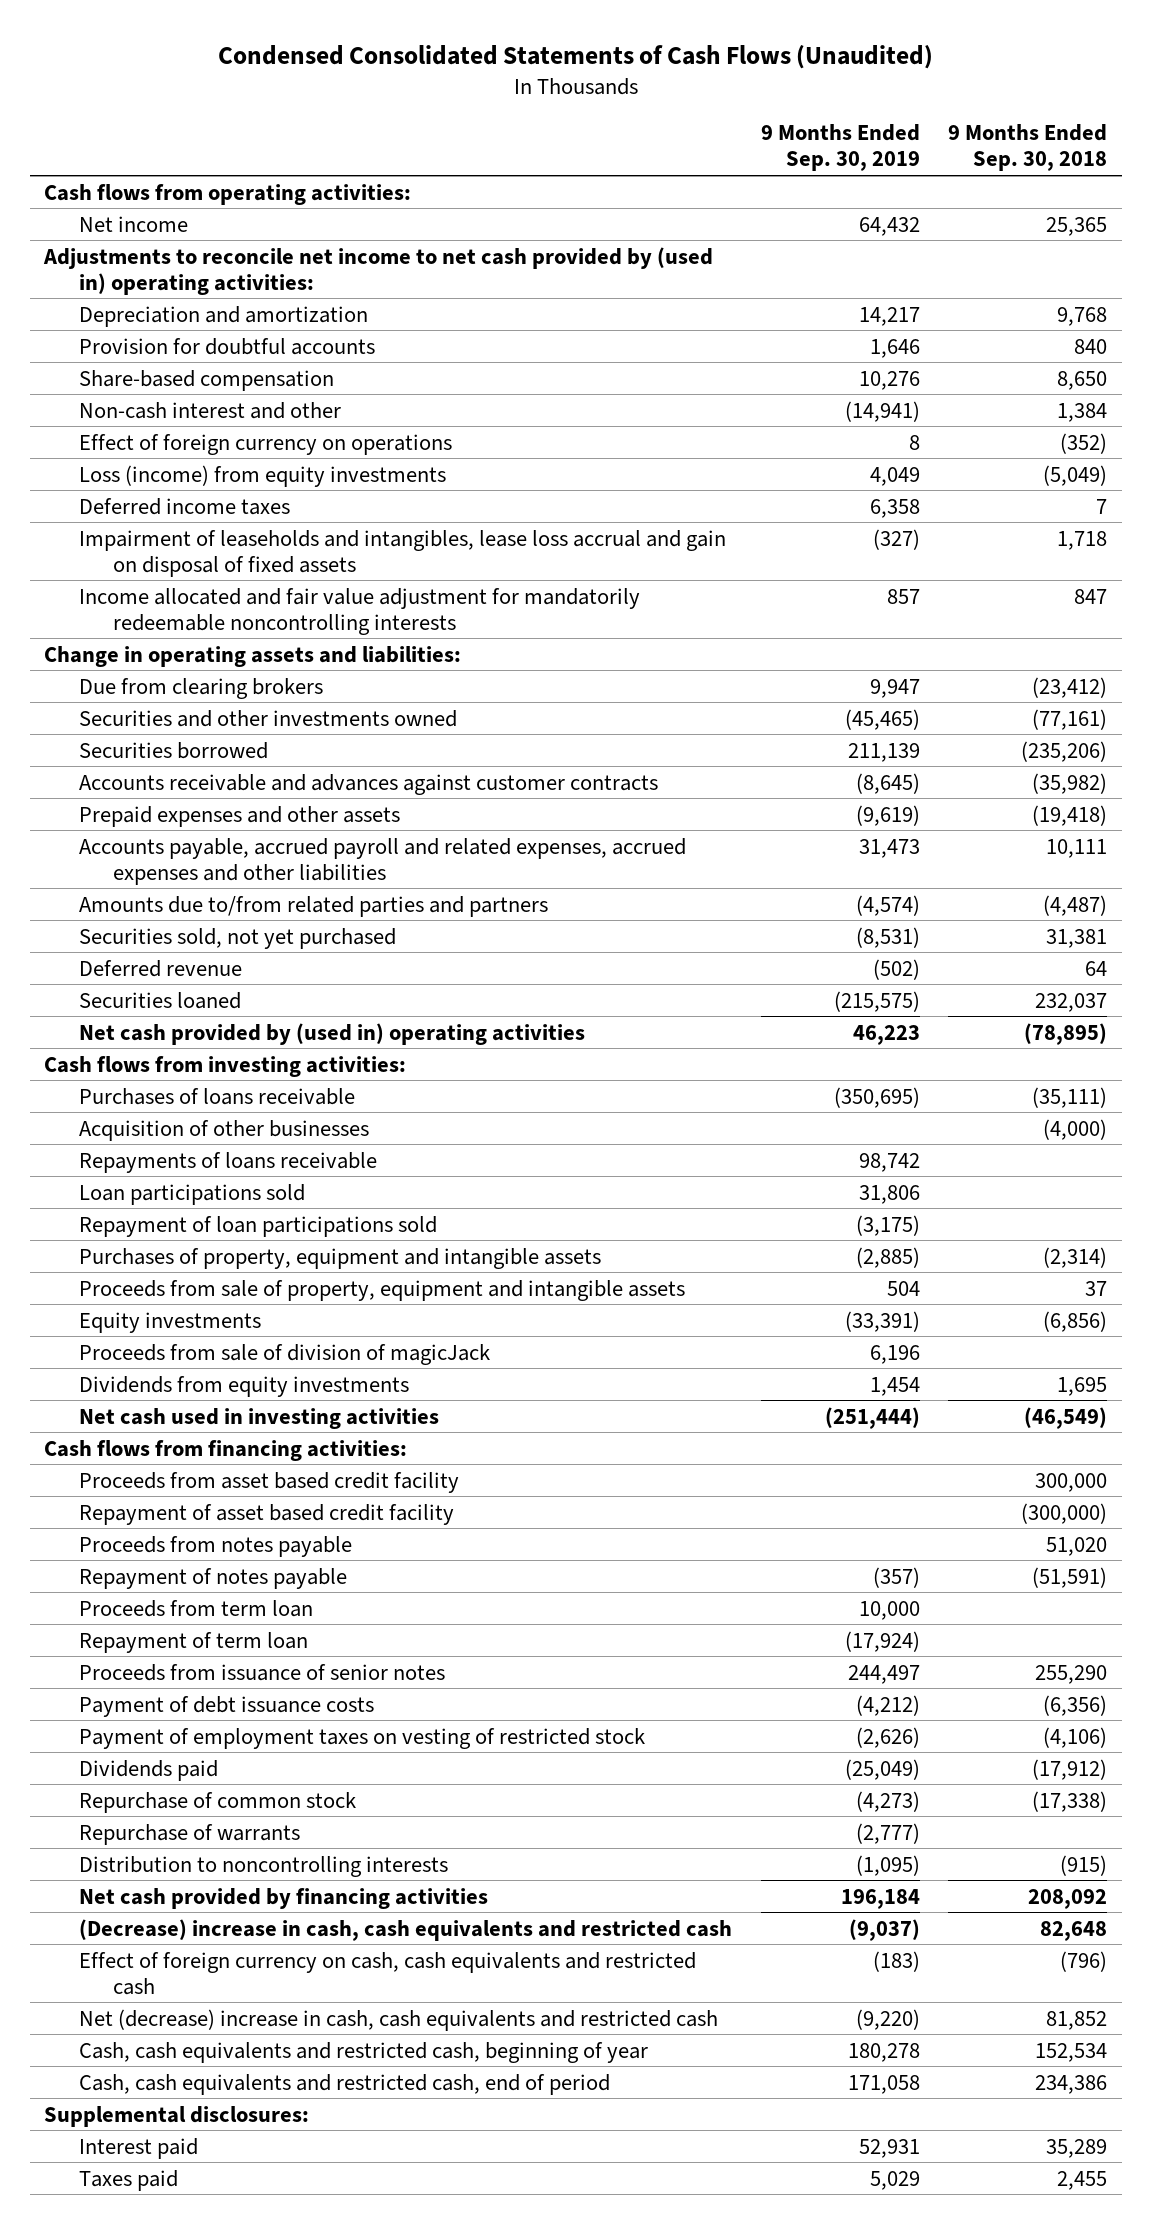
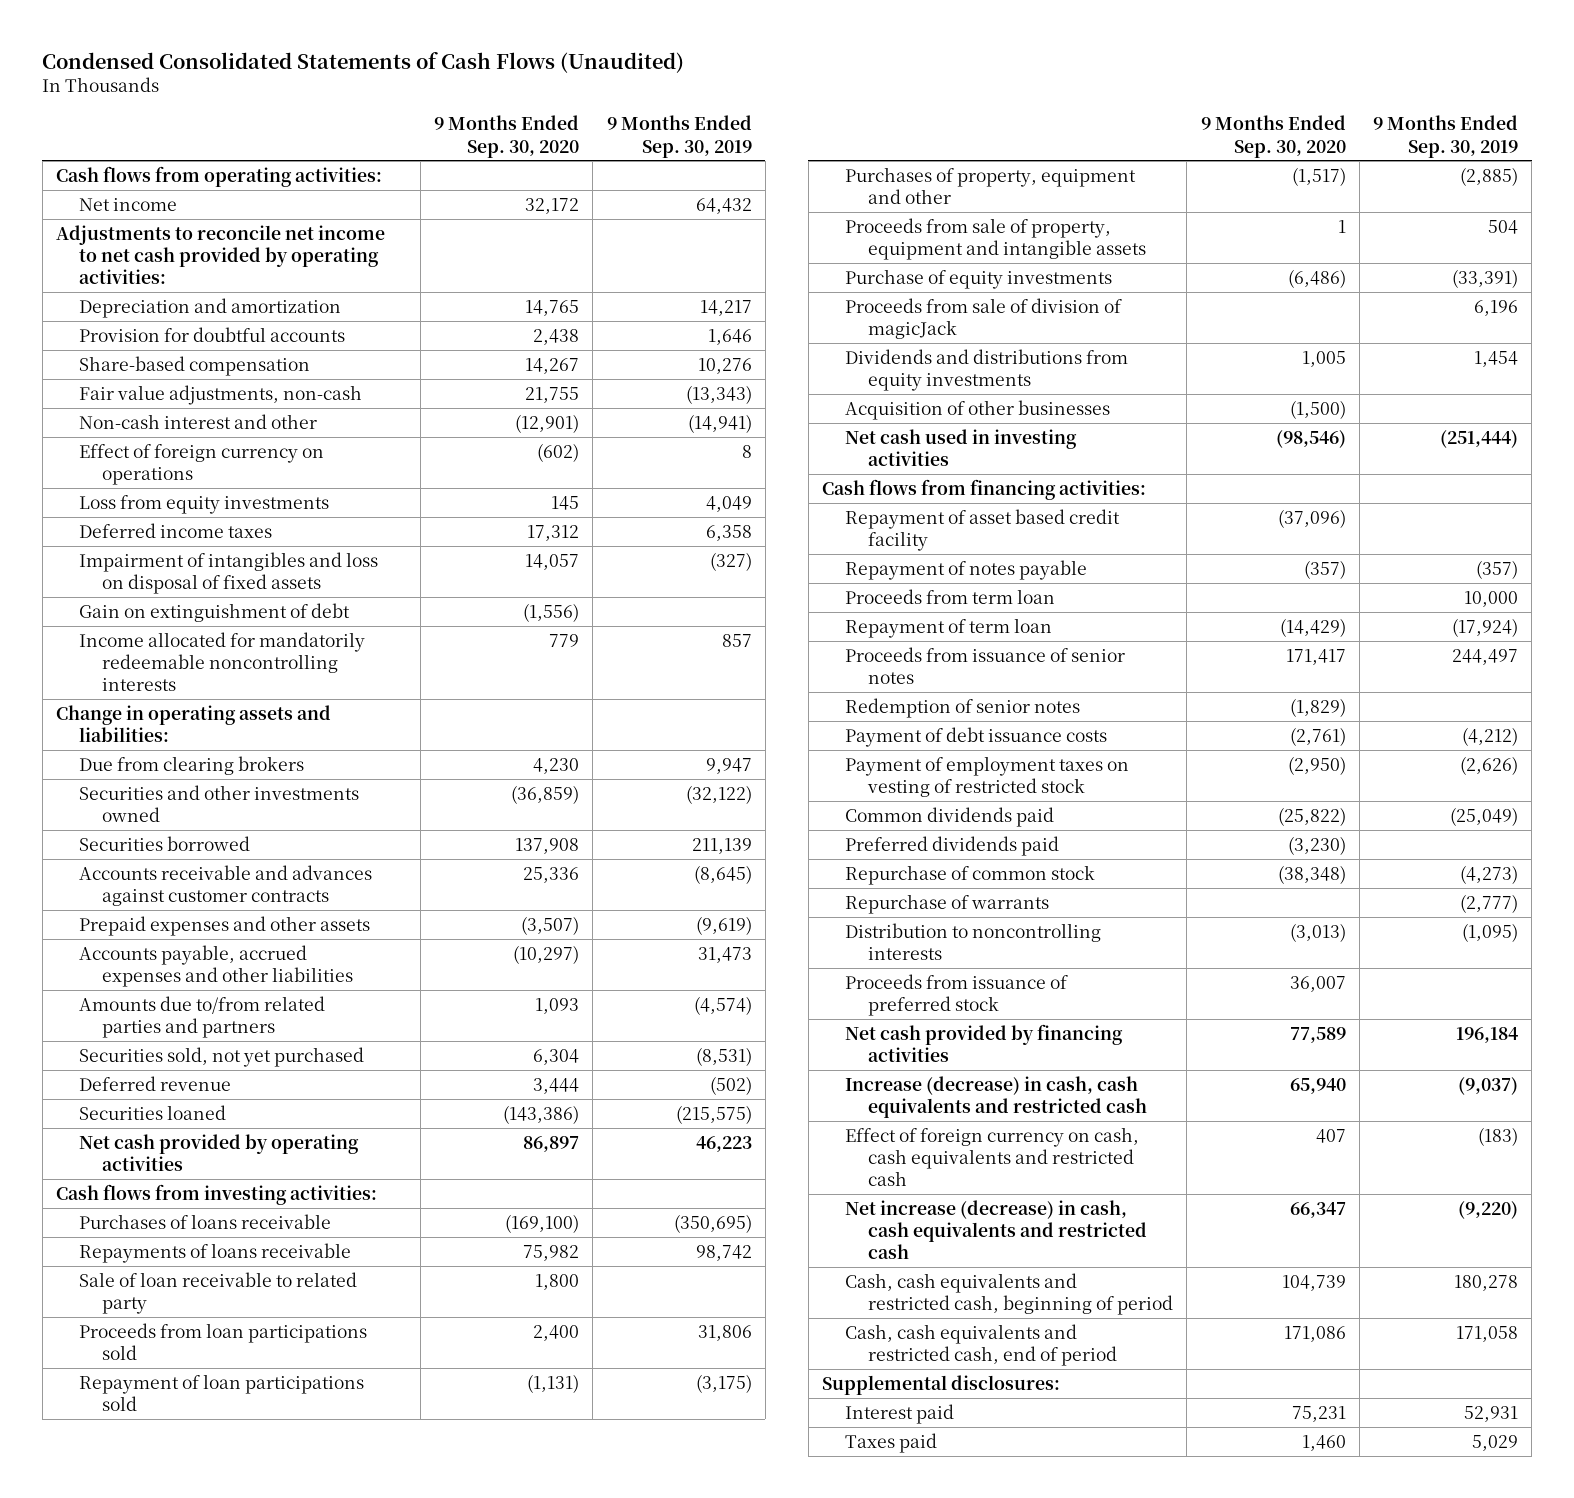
- | 9 Months Ended Sep. 30, 2019 | 9 Months Ended Sep. 30, 2018
+ | 9 Months Ended Sep. 30, 2020 | 9 Months Ended Sep. 30, 2019
- Adjustments to reconcile net income to net cash provided by (used in) operating activities:
+ Adjustments to reconcile net income to net cash provided by operating activities:
+ Fair value adjustments, non-cash | 21,755 | (13,343)
- Loss (income) from equity investments | 4,049 | (5,049)
+ Loss from equity investments | 145 | 4,049
- Impairment of leaseholds and intangibles, lease loss accrual and gain on disposal of fixed assets | (327) | 1,718
- Income allocated and fair value adjustment for mandatorily redeemable noncontrolling interests | 857 | 847
+ Impairment of intangibles and loss on disposal of fixed assets | 14,057 | (327)
+ Gain on extinguishment of debt | (1,556) |
+ Income allocated for mandatorily redeemable noncontrolling interests | 779 | 857
- Securities and other investments owned | (45,465) | (77,161)
+ Securities and other investments owned | (36,859) | (32,122)
- Accounts payable, accrued payroll and related expenses, accrued expenses and other liabilities | 31,473 | 10,111
+ Accounts payable, accrued expenses and other liabilities | (10,297) | 31,473
- Net cash provided by (used in) operating activities | 46,223 | (78,895)
+ Net cash provided by operating activities | 86,897 | 46,223
- Loan participations sold | 31,806 |
+ Sale of loan receivable to related party | 1,800 |
+ Proceeds from loan participations sold | 2,400 | 31,806
- Purchases of property, equipment and intangible assets | (2,885) | (2,314)
+ Purchases of property, equipment and other | (1,517) | (2,885)
- Equity investments | (33,391) | (6,856)
+ Purchase of equity investments | (6,486) | (33,391)
- Dividends from equity investments | 1,454 | 1,695
+ Dividends and distributions from equity investments | 1,005 | 1,454
moved down: Acquisition of other businesses | (1,500) |
- Proceeds from asset based credit facility | | 300,000
- Proceeds from notes payable | | 51,020
+ Redemption of senior notes | (1,829) |
- Dividends paid | (25,049) | (17,912)
+ Common dividends paid | (25,822) | (25,049)
+ Preferred dividends paid | (3,230) |
+ Proceeds from issuance of preferred stock | 36,007 |
- (Decrease) increase in cash, cash equivalents and restricted cash | (9,037) | 82,648
+ Increase (decrease) in cash, cash equivalents and restricted cash | 65,940 | (9,037)
- Net (decrease) increase in cash, cash equivalents and restricted cash | (9,220) | 81,852
- Cash, cash equivalents and restricted cash, beginning of year | 180,278 | 152,534
+ Net increase (decrease) in cash, cash equivalents and restricted cash | 66,347 | (9,220)
+ Cash, cash equivalents and restricted cash, beginning of period | 104,739 | 180,278

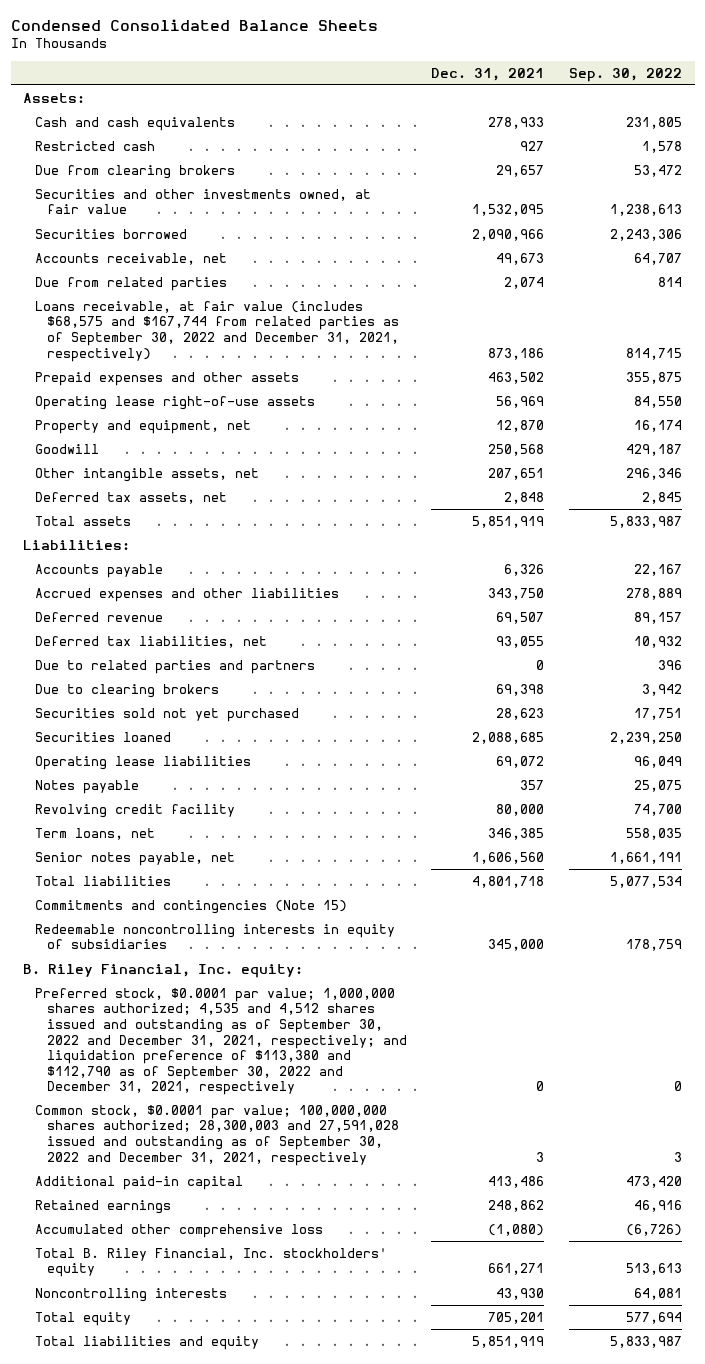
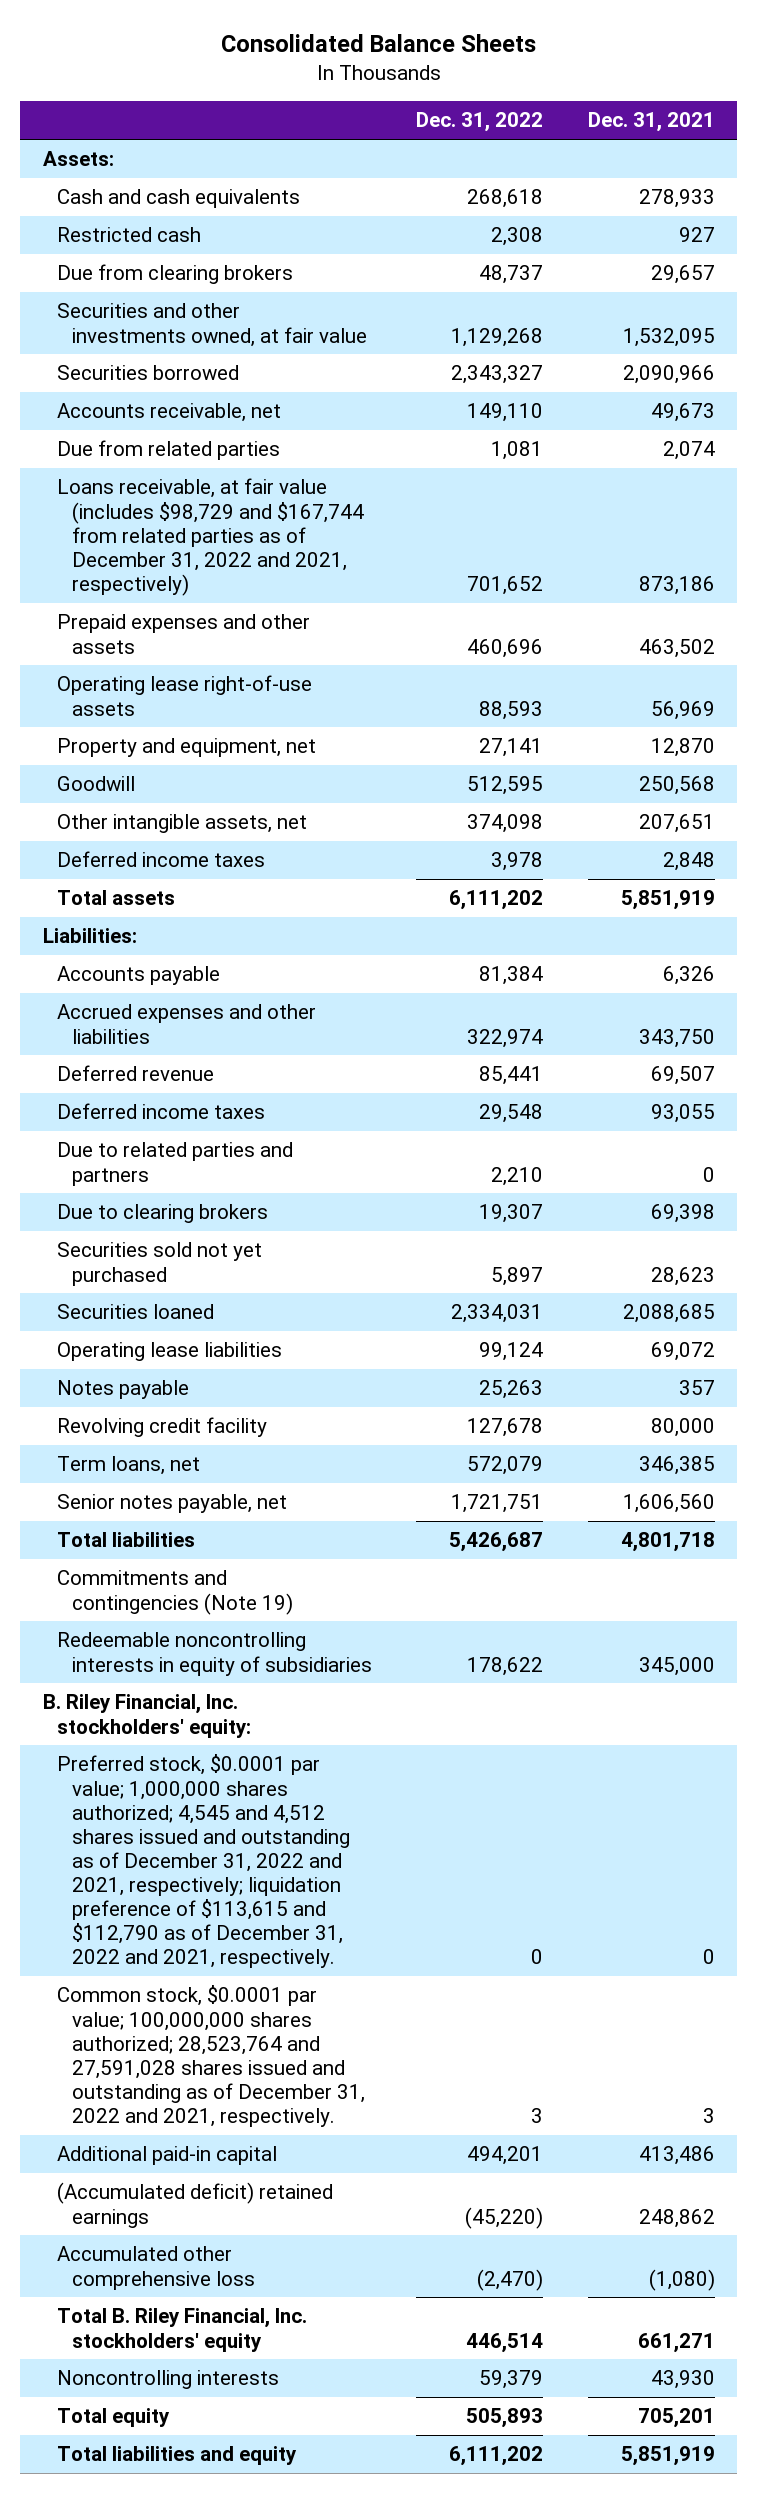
- Condensed Consolidated Balance Sheets
+ Consolidated Balance Sheets
- | Dec. 31, 2021 | Sep. 30, 2022
+ | Dec. 31, 2022 | Dec. 31, 2021
- Loans receivable, at fair value (includes $68,575 and $167,744 from related parties as of September 30, 2022 and December 31, 2021, respectively) | 873,186 | 814,715
+ Loans receivable, at fair value (includes $98,729 and $167,744 from related parties as of December 31, 2022 and 2021, respectively) | 701,652 | 873,186
- Deferred tax assets, net | 2,848 | 2,845
+ Deferred income taxes | 3,978 | 2,848
- Deferred tax liabilities, net | 93,055 | 10,932
+ Deferred income taxes | 29,548 | 93,055
- Commitments and contingencies (Note 15)
+ Commitments and contingencies (Note 19)
- B. Riley Financial, Inc. equity:
- Preferred stock, $0.0001 par value; 1,000,000 shares authorized; 4,535 and 4,512 shares issued and outstanding as of September 30, 2022 and December 31, 2021, respectively; and liquidation preference of $113,380 and $112,790 as of September 30, 2022 and December 31, 2021, respectively | 0 | 0
- Common stock, $0.0001 par value; 100,000,000 shares authorized; 28,300,003 and 27,591,028 issued and outstanding as of September 30, 2022 and December 31, 2021, respectively | 3 | 3
+ B. Riley Financial, Inc. stockholders' equity:
+ Preferred stock, $0.0001 par value; 1,000,000 shares authorized; 4,545 and 4,512 shares issued and outstanding as of December 31, 2022 and 2021, respectively; liquidation preference of $113,615 and $112,790 as of December 31, 2022 and 2021, respectively. | 0 | 0
+ Common stock, $0.0001 par value; 100,000,000 shares authorized; 28,523,764 and 27,591,028 shares issued and outstanding as of December 31, 2022 and 2021, respectively. | 3 | 3
- Retained earnings | 248,862 | 46,916
+ (Accumulated deficit) retained earnings | (45,220) | 248,862

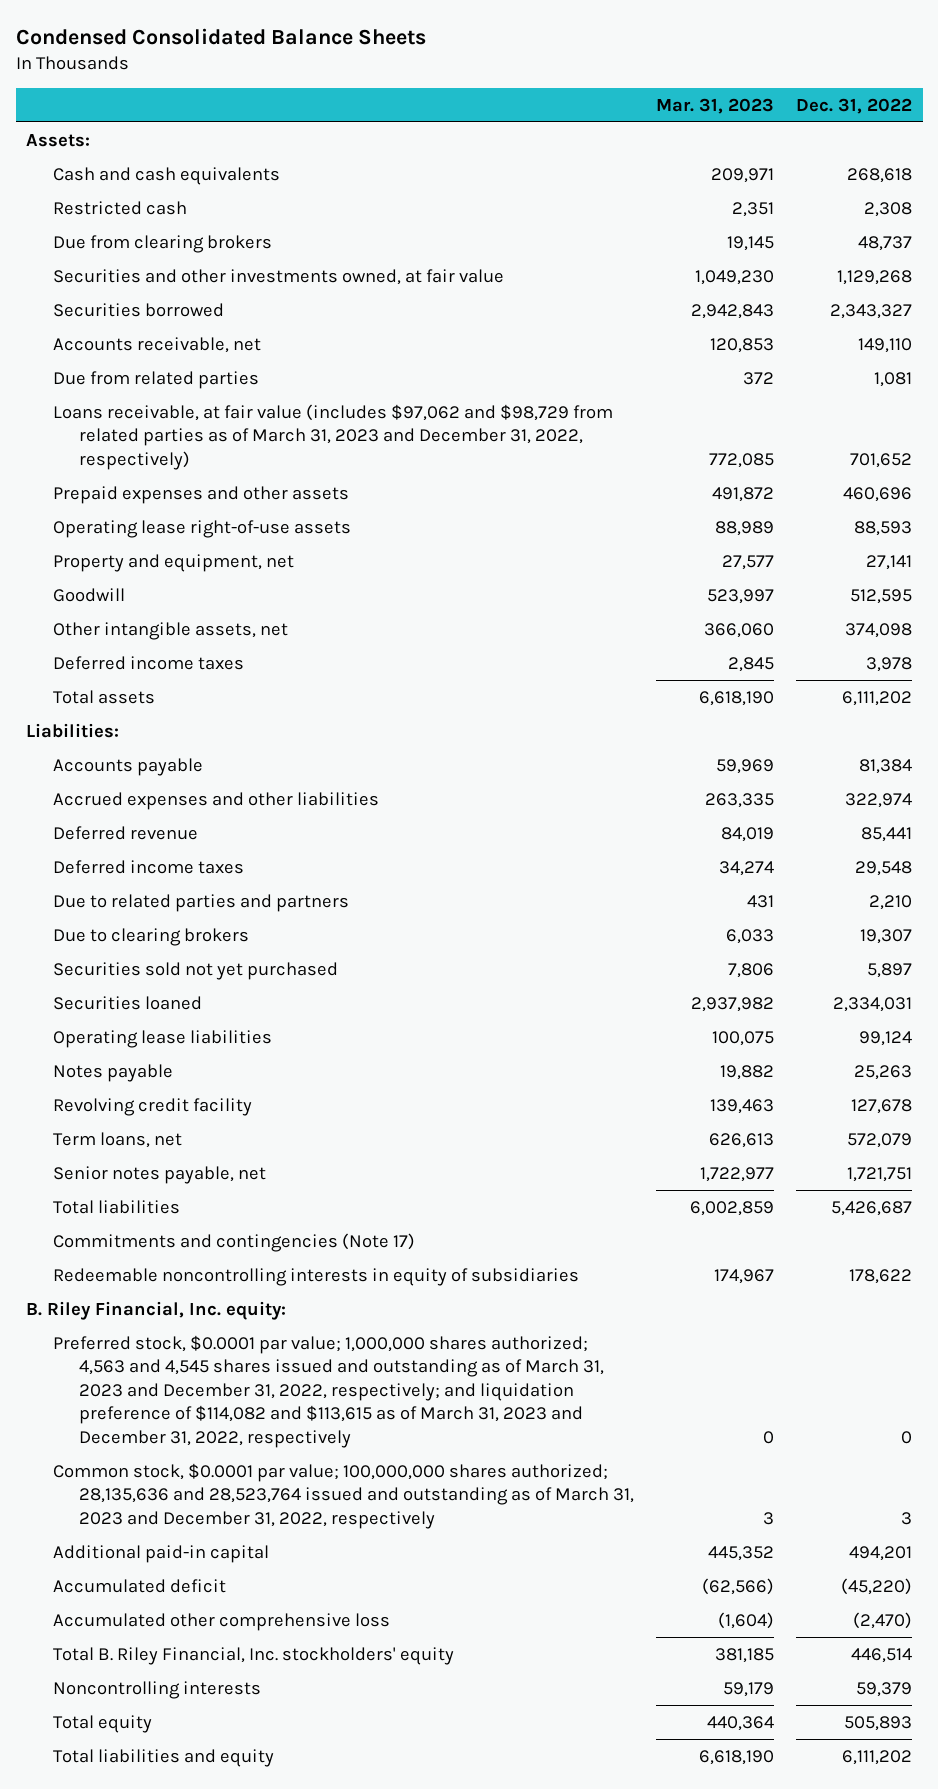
- Consolidated Balance Sheets
+ Condensed Consolidated Balance Sheets
- | Dec. 31, 2022 | Dec. 31, 2021
+ | Mar. 31, 2023 | Dec. 31, 2022
- Loans receivable, at fair value (includes $98,729 and $167,744 from related parties as of December 31, 2022 and 2021, respectively) | 701,652 | 873,186
+ Loans receivable, at fair value (includes $97,062 and $98,729 from related parties as of March 31, 2023 and December 31, 2022, respectively) | 772,085 | 701,652
- Commitments and contingencies (Note 19)
+ Commitments and contingencies (Note 17)
- B. Riley Financial, Inc. stockholders' equity:
- Preferred stock, $0.0001 par value; 1,000,000 shares authorized; 4,545 and 4,512 shares issued and outstanding as of December 31, 2022 and 2021, respectively; liquidation preference of $113,615 and $112,790 as of December 31, 2022 and 2021, respectively. | 0 | 0
- Common stock, $0.0001 par value; 100,000,000 shares authorized; 28,523,764 and 27,591,028 shares issued and outstanding as of December 31, 2022 and 2021, respectively. | 3 | 3
+ B. Riley Financial, Inc. equity:
+ Preferred stock, $0.0001 par value; 1,000,000 shares authorized; 4,563 and 4,545 shares issued and outstanding as of March 31, 2023 and December 31, 2022, respectively; and liquidation preference of $114,082 and $113,615 as of March 31, 2023 and December 31, 2022, respectively | 0 | 0
+ Common stock, $0.0001 par value; 100,000,000 shares authorized; 28,135,636 and 28,523,764 issued and outstanding as of March 31, 2023 and December 31, 2022, respectively | 3 | 3
- (Accumulated deficit) retained earnings | (45,220) | 248,862
+ Accumulated deficit | (62,566) | (45,220)

